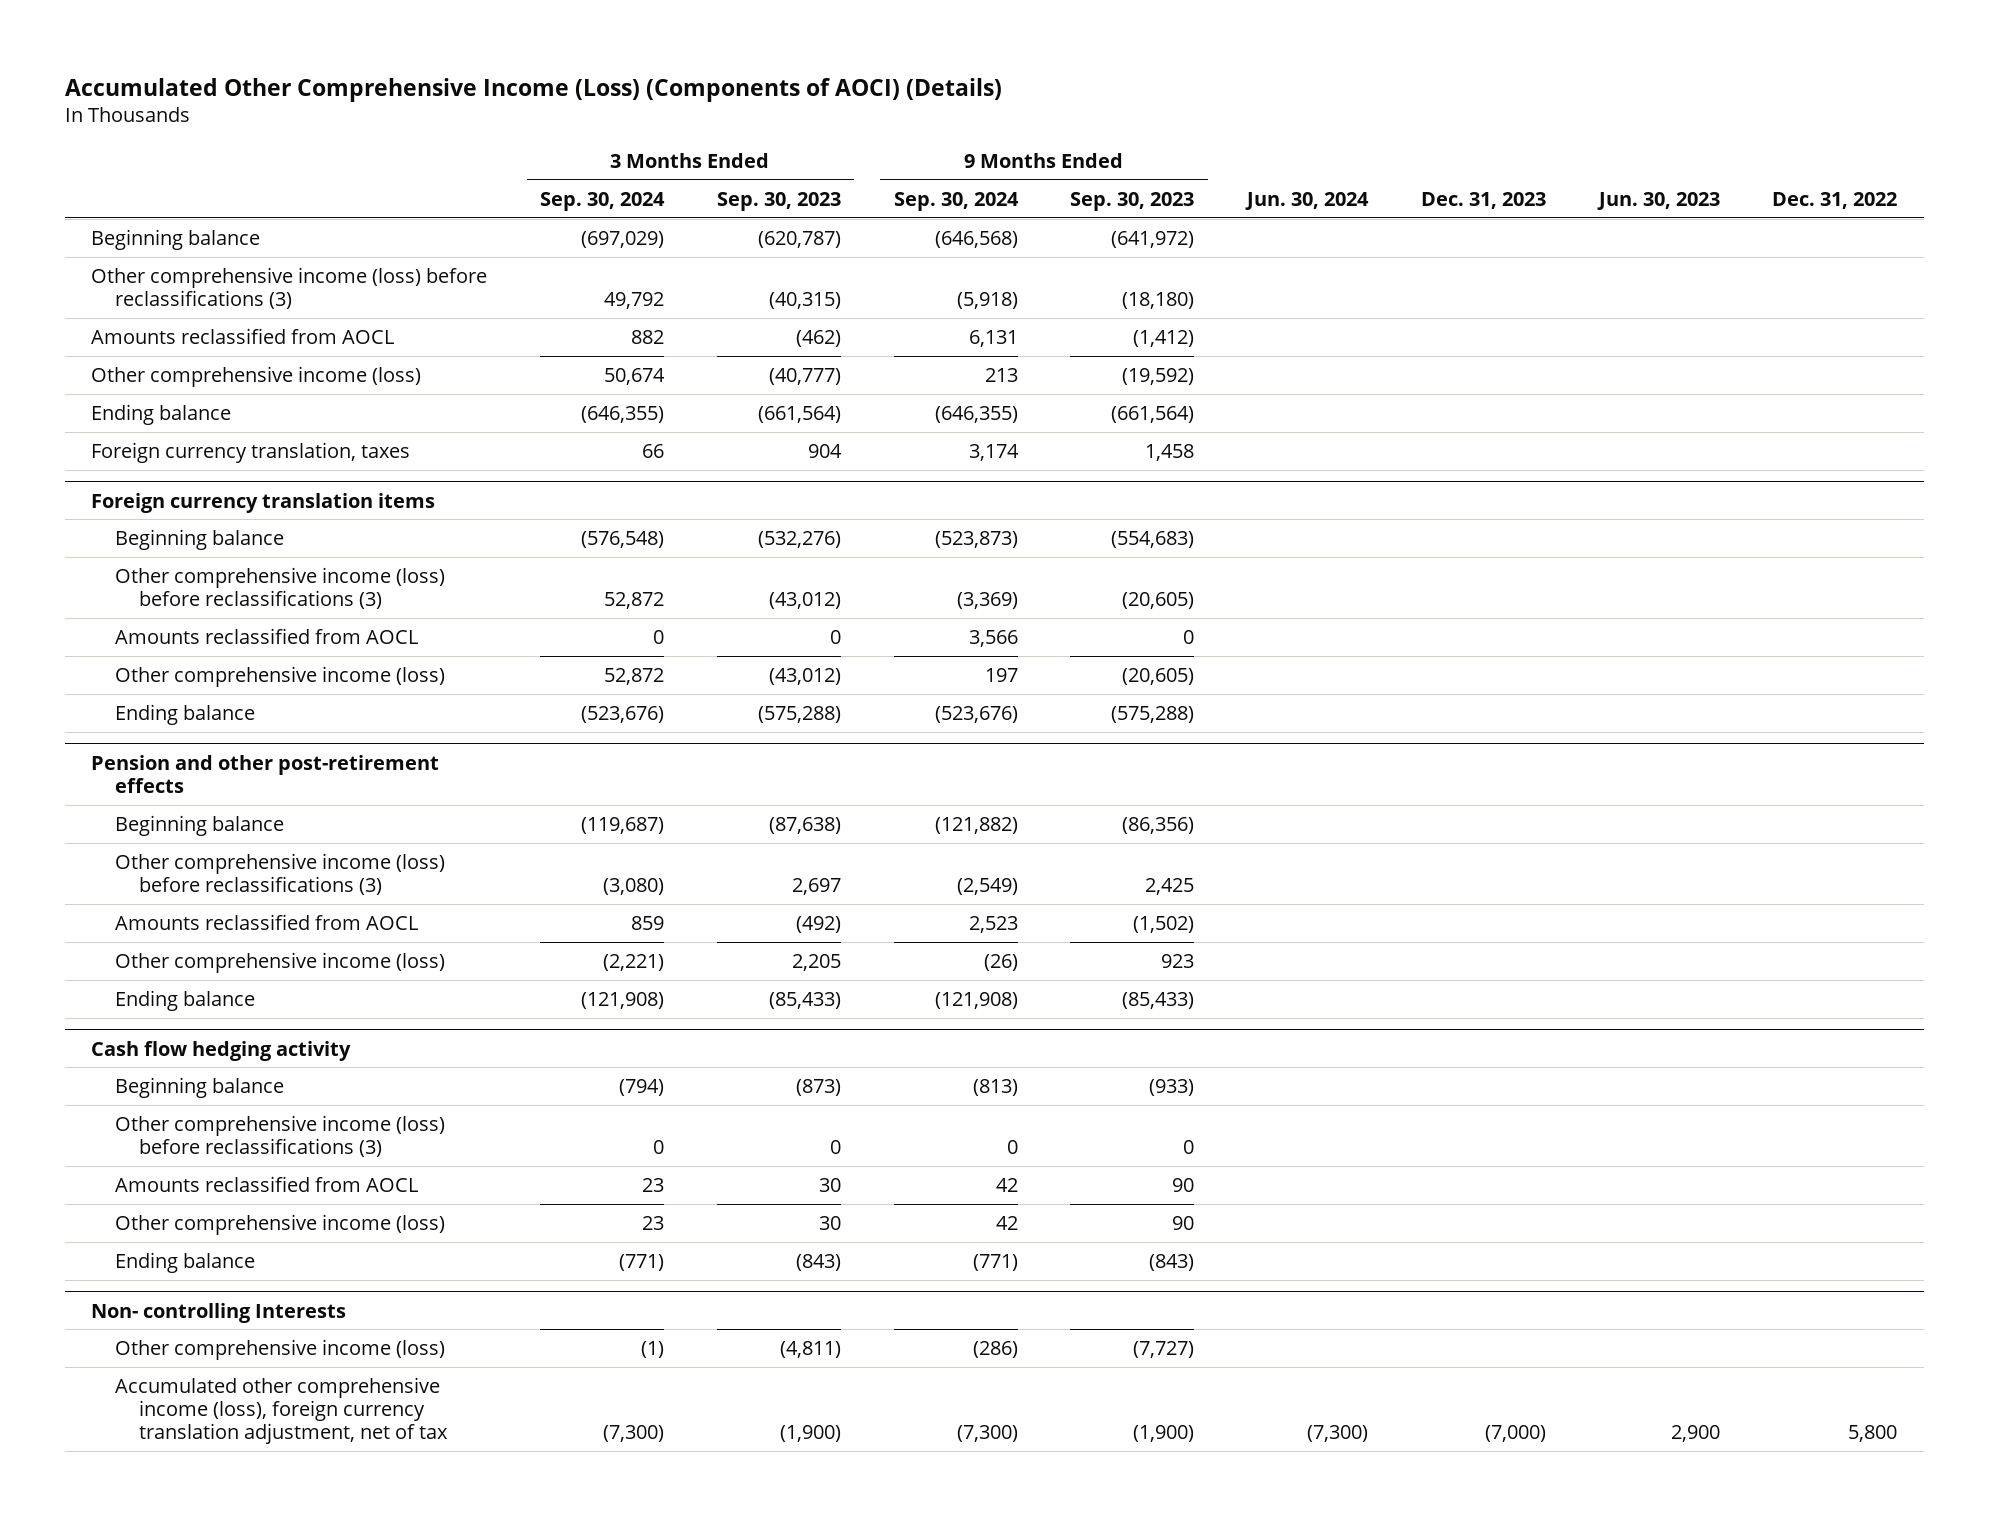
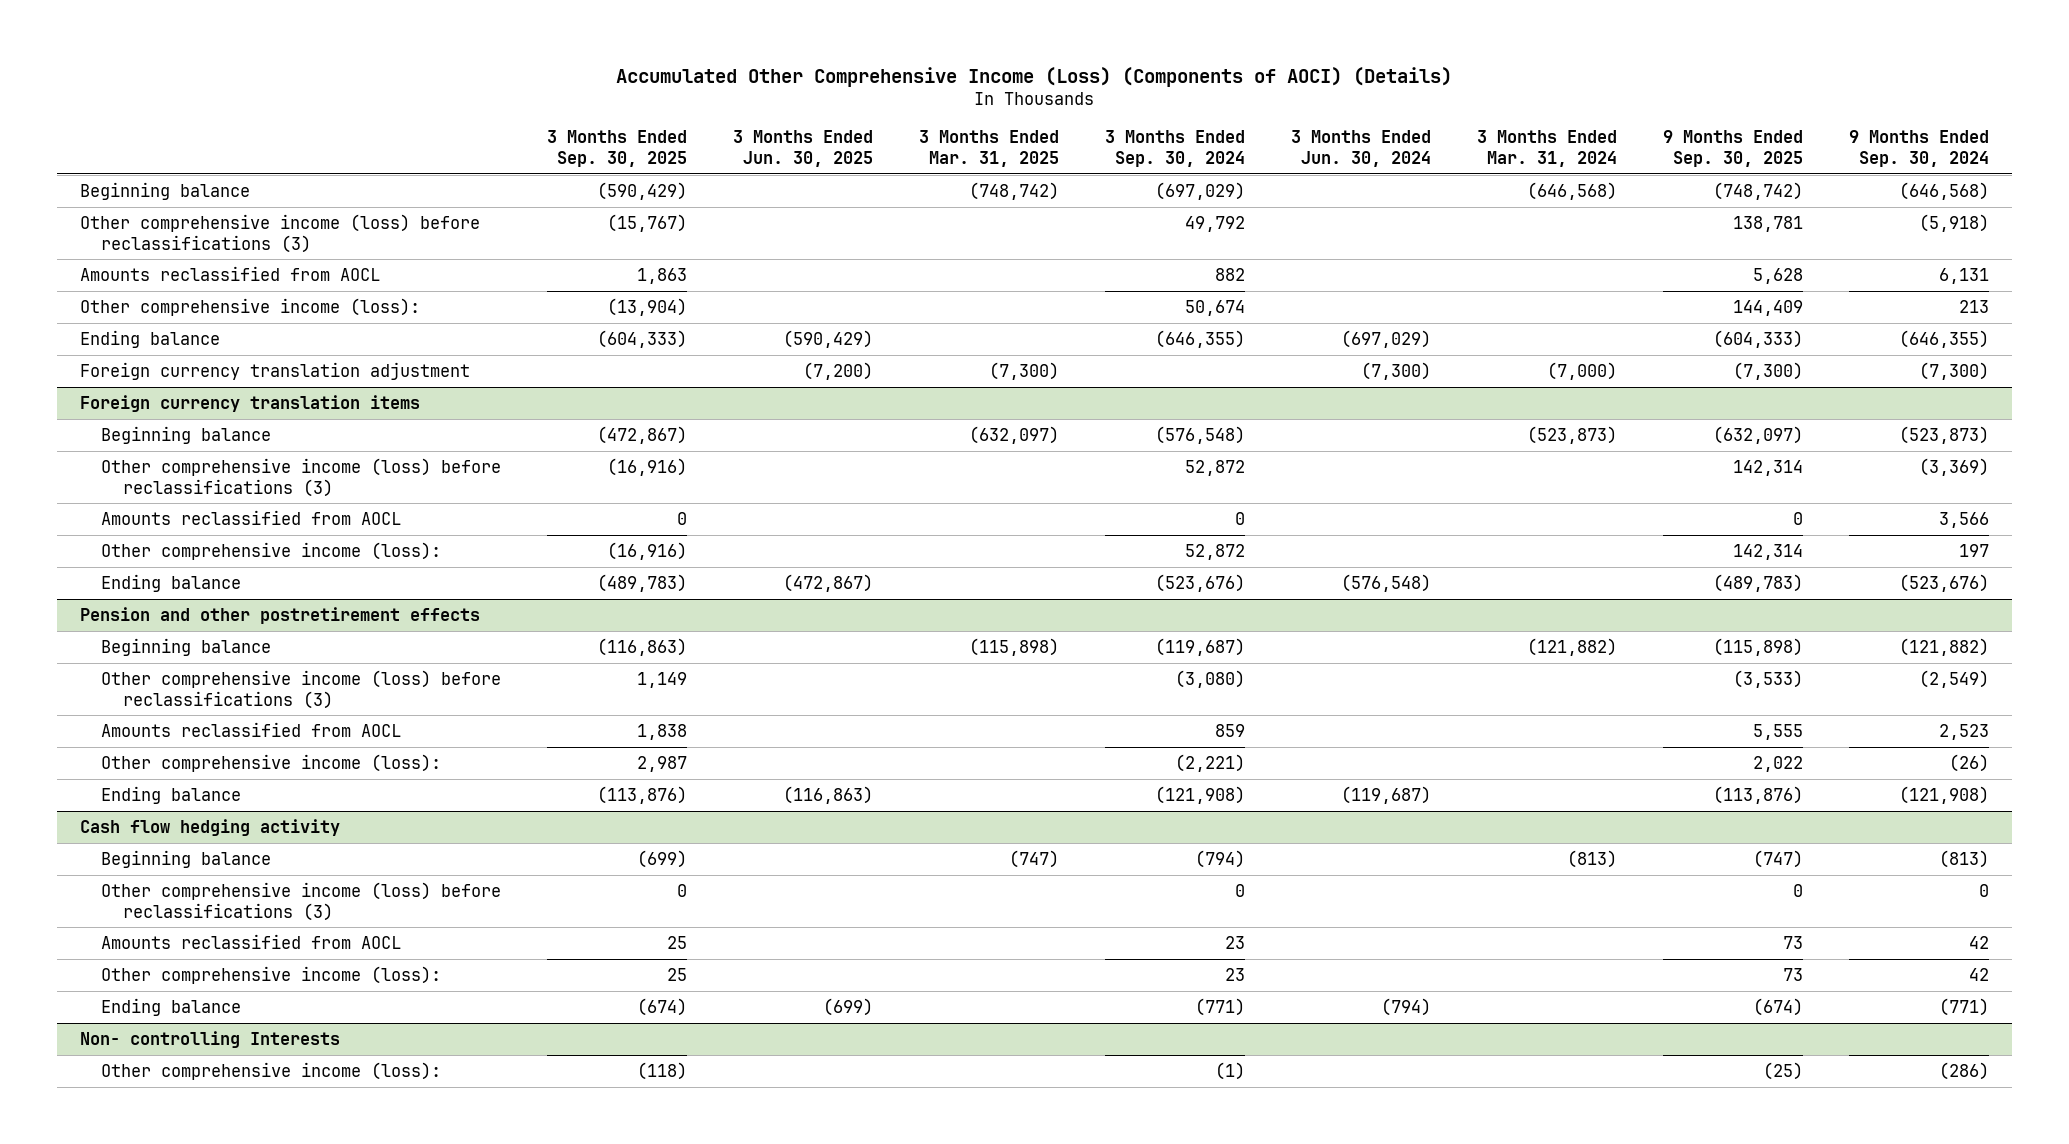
- | 3 Months Ended Sep. 30, 2024 | 3 Months Ended Sep. 30, 2023 | 9 Months Ended Sep. 30, 2024 | 9 Months Ended Sep. 30, 2023 | Jun. 30, 2024 | Dec. 31, 2023 | Jun. 30, 2023 | Dec. 31, 2022
+ | 3 Months Ended Sep. 30, 2025 | 3 Months Ended Jun. 30, 2025 | 3 Months Ended Mar. 31, 2025 | 3 Months Ended Sep. 30, 2024 | 3 Months Ended Jun. 30, 2024 | 3 Months Ended Mar. 31, 2024 | 9 Months Ended Sep. 30, 2025 | 9 Months Ended Sep. 30, 2024
- Other comprehensive income (loss) | 50,674 | (40,777) | 213 | (19,592) | | | |
+ Other comprehensive income (loss): | (13,904) | | | 50,674 | | | 144,409 | 213
- Foreign currency translation, taxes | 66 | 904 | 3,174 | 1,458 | | | |
+ Foreign currency translation adjustment | | (7,200) | (7,300) | | (7,300) | (7,000) | (7,300) | (7,300)
@ Foreign currency translation items
- Other comprehensive income (loss) | 52,872 | (43,012) | 197 | (20,605) | | | |
+ Other comprehensive income (loss): | (16,916) | | | 52,872 | | | 142,314 | 197
- Pension and other post-retirement effects
+ Pension and other postretirement effects
- Other comprehensive income (loss) | (2,221) | 2,205 | (26) | 923 | | | |
+ Other comprehensive income (loss): | 2,987 | | | (2,221) | | | 2,022 | (26)
@ Cash flow hedging activity
- Other comprehensive income (loss) | 23 | 30 | 42 | 90 | | | |
+ Other comprehensive income (loss): | 25 | | | 23 | | | 73 | 42
@ Non- controlling Interests
- Other comprehensive income (loss) | (1) | (4,811) | (286) | (7,727) | | | |
- Accumulated other comprehensive income (loss), foreign currency translation adjustment, net of tax | (7,300) | (1,900) | (7,300) | (1,900) | (7,300) | (7,000) | 2,900 | 5,800
+ Other comprehensive income (loss): | (118) | | | (1) | | | (25) | (286)

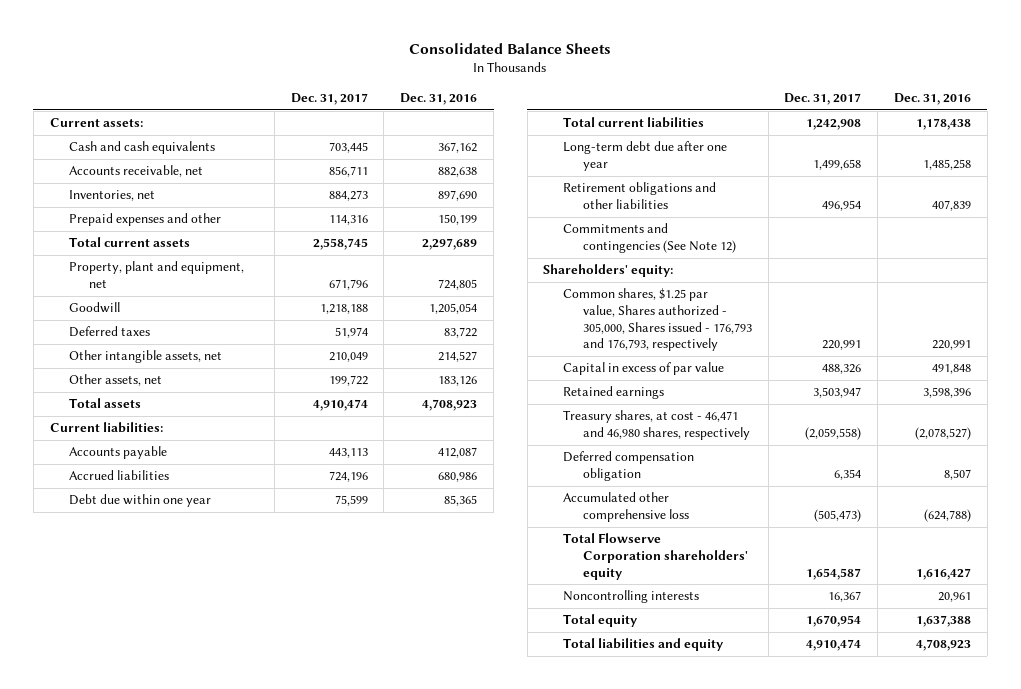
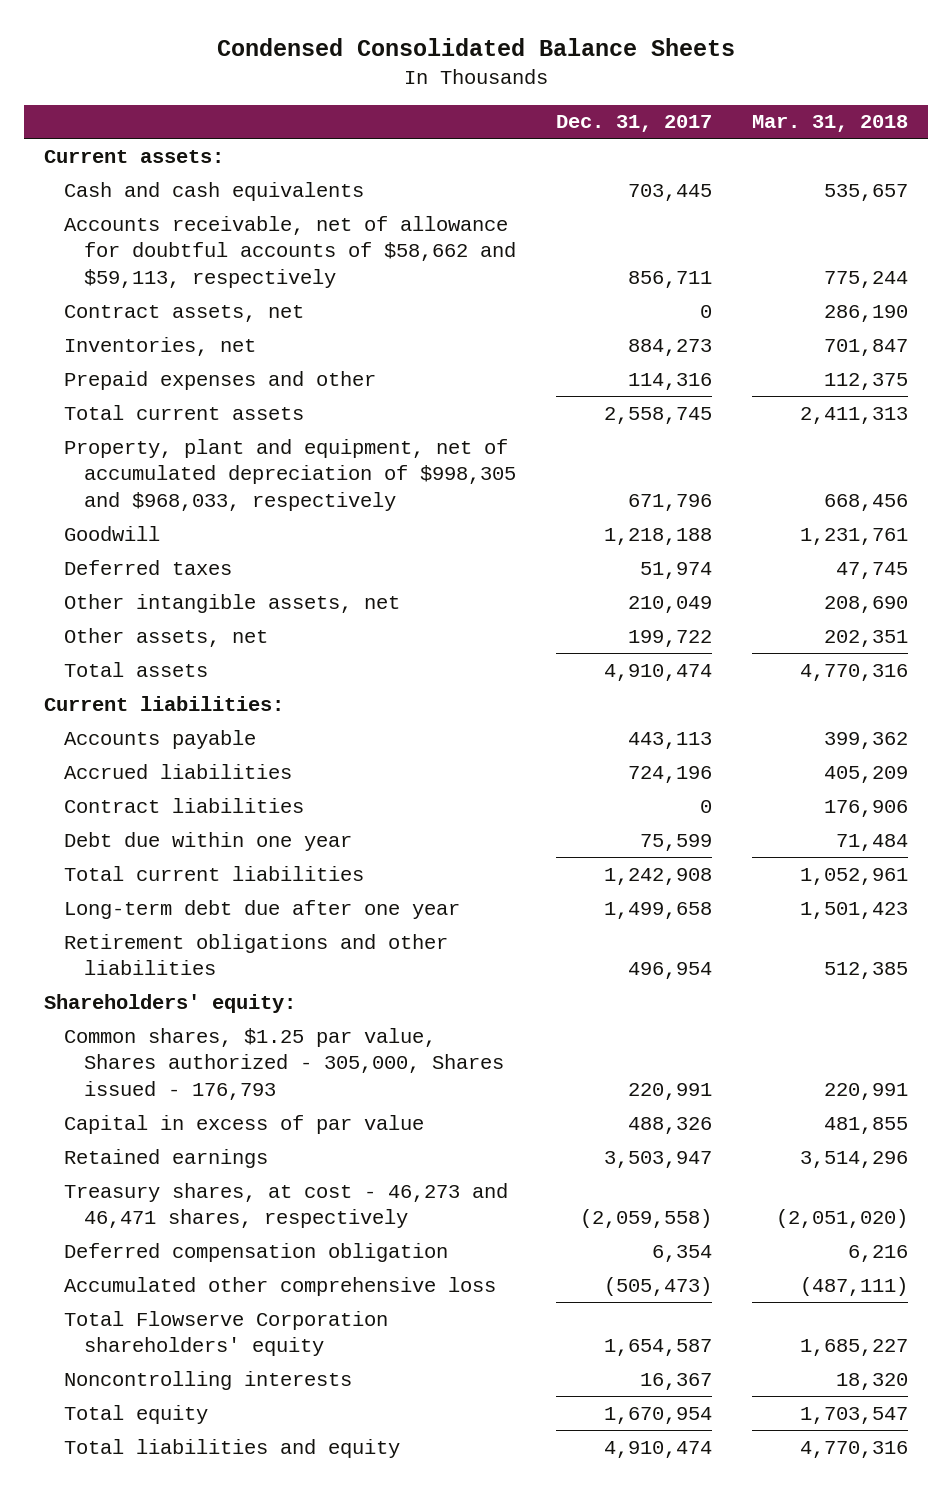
- Consolidated Balance Sheets
+ Condensed Consolidated Balance Sheets
- | Dec. 31, 2017 | Dec. 31, 2016
+ | Dec. 31, 2017 | Mar. 31, 2018
- Accounts receivable, net | 856,711 | 882,638
+ Accounts receivable, net of allowance for doubtful accounts of $58,662 and $59,113, respectively | 856,711 | 775,244
+ Contract assets, net | 0 | 286,190
- Property, plant and equipment, net | 671,796 | 724,805
+ Property, plant and equipment, net of accumulated depreciation of $998,305 and $968,033, respectively | 671,796 | 668,456
+ Contract liabilities | 0 | 176,906
- Commitments and contingencies (See Note 12)
- Common shares, $1.25 par value, Shares authorized - 305,000, Shares issued - 176,793 and 176,793, respectively | 220,991 | 220,991
+ Common shares, $1.25 par value, Shares authorized - 305,000, Shares issued - 176,793 | 220,991 | 220,991
- Treasury shares, at cost - 46,471 and 46,980 shares, respectively | (2,059,558) | (2,078,527)
+ Treasury shares, at cost - 46,273 and 46,471 shares, respectively | (2,059,558) | (2,051,020)

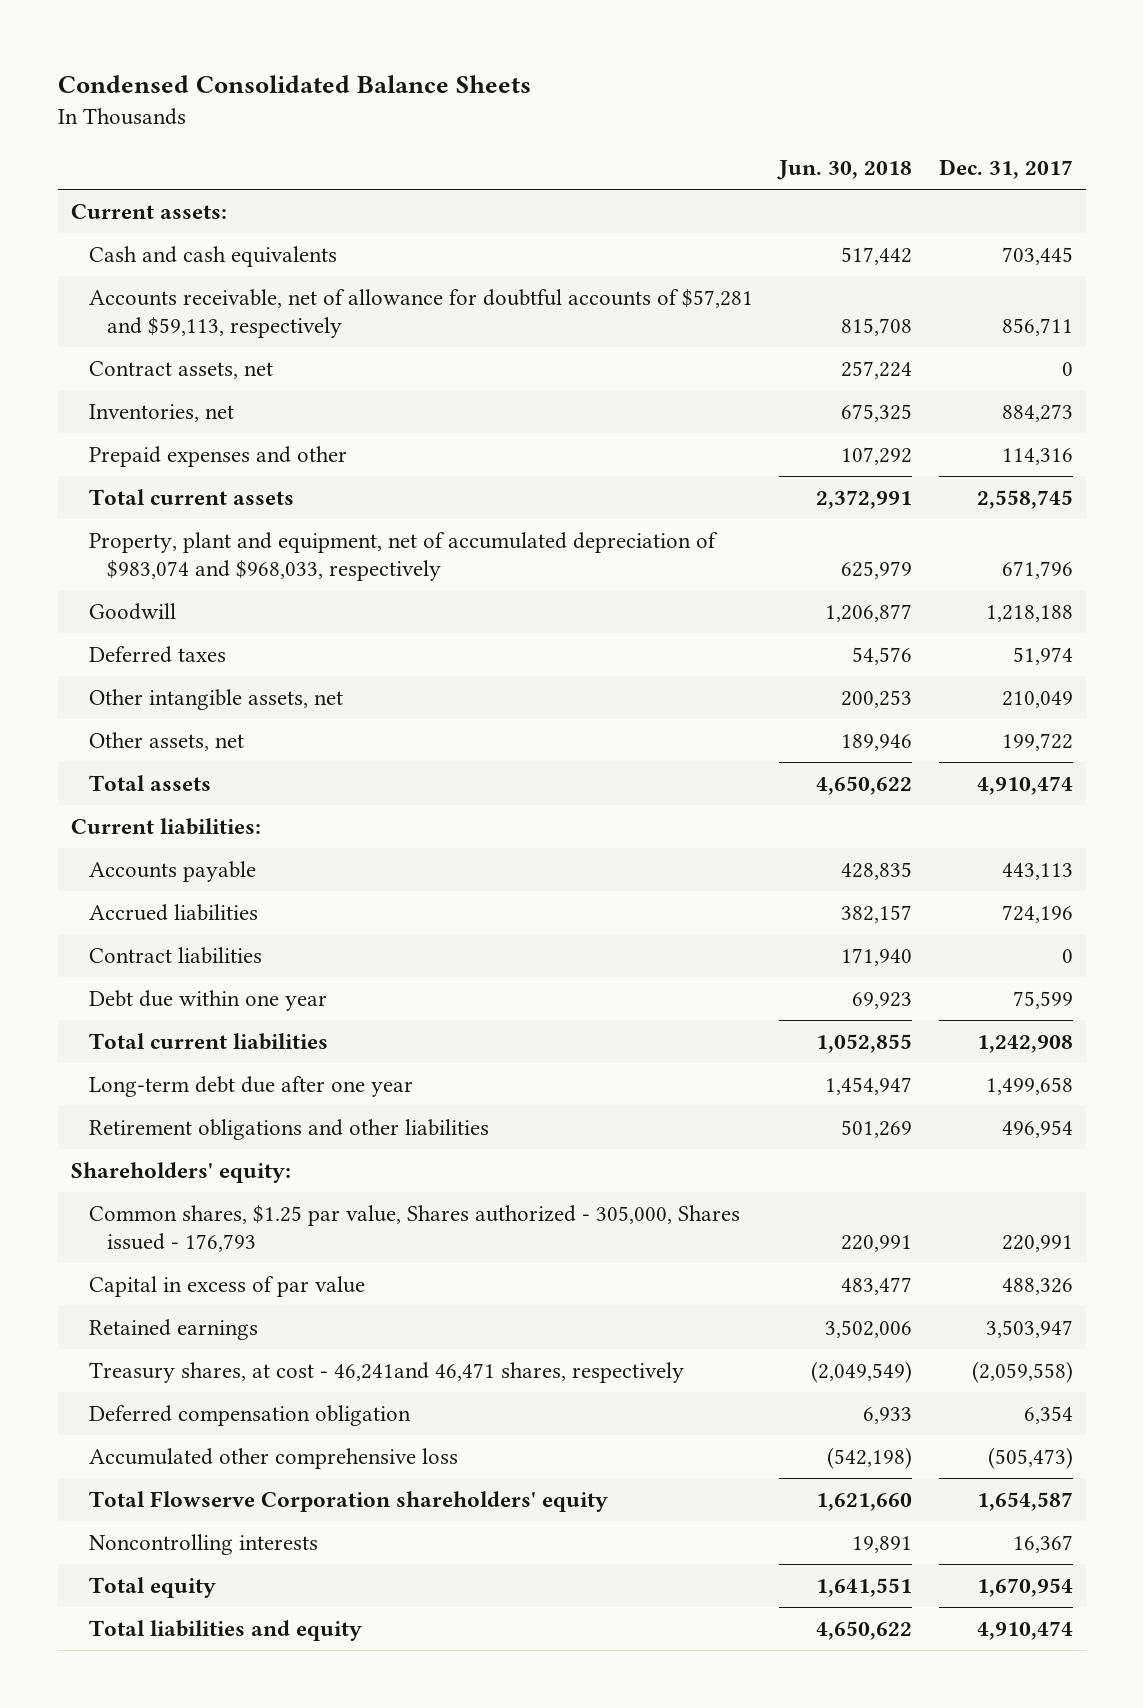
- | Dec. 31, 2017 | Mar. 31, 2018
+ | Jun. 30, 2018 | Dec. 31, 2017
- Accounts receivable, net of allowance for doubtful accounts of $58,662 and $59,113, respectively | 856,711 | 775,244
+ Accounts receivable, net of allowance for doubtful accounts of $57,281 and $59,113, respectively | 815,708 | 856,711
- Property, plant and equipment, net of accumulated depreciation of $998,305 and $968,033, respectively | 671,796 | 668,456
+ Property, plant and equipment, net of accumulated depreciation of $983,074 and $968,033, respectively | 625,979 | 671,796
- Treasury shares, at cost - 46,273 and 46,471 shares, respectively | (2,059,558) | (2,051,020)
+ Treasury shares, at cost - 46,241and 46,471 shares, respectively | (2,049,549) | (2,059,558)

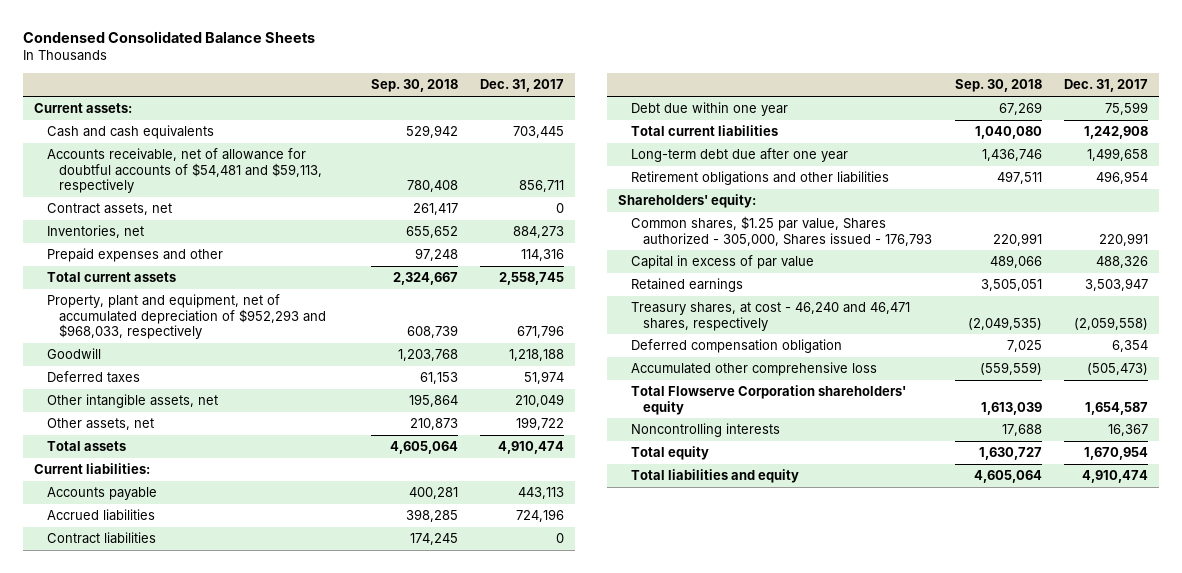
- | Jun. 30, 2018 | Dec. 31, 2017
+ | Sep. 30, 2018 | Dec. 31, 2017
- Accounts receivable, net of allowance for doubtful accounts of $57,281 and $59,113, respectively | 815,708 | 856,711
+ Accounts receivable, net of allowance for doubtful accounts of $54,481 and $59,113, respectively | 780,408 | 856,711
- Property, plant and equipment, net of accumulated depreciation of $983,074 and $968,033, respectively | 625,979 | 671,796
+ Property, plant and equipment, net of accumulated depreciation of $952,293 and $968,033, respectively | 608,739 | 671,796
- Treasury shares, at cost - 46,241and 46,471 shares, respectively | (2,049,549) | (2,059,558)
+ Treasury shares, at cost - 46,240 and 46,471 shares, respectively | (2,049,535) | (2,059,558)

